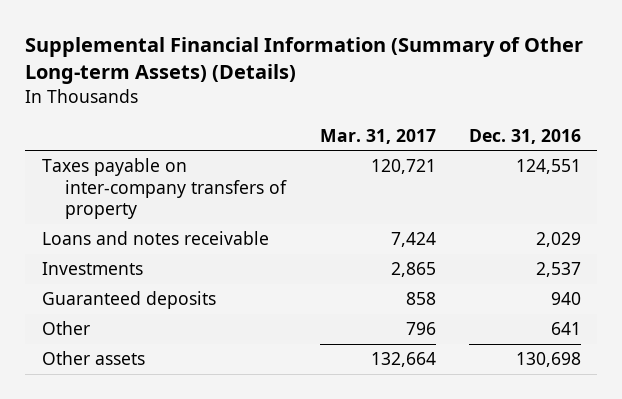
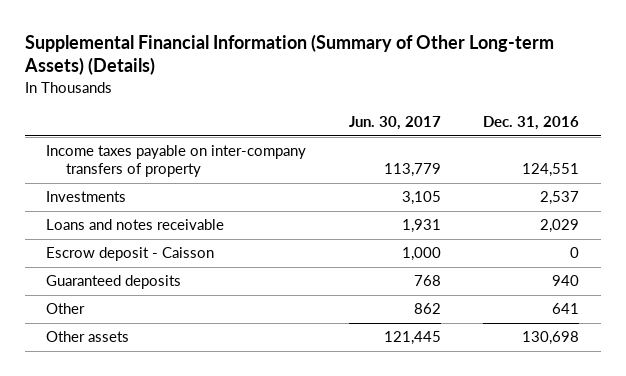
- | Mar. 31, 2017 | Dec. 31, 2016
+ | Jun. 30, 2017 | Dec. 31, 2016
- Taxes payable on inter-company transfers of property | 120,721 | 124,551
+ Income taxes payable on inter-company transfers of property | 113,779 | 124,551
moved down: Loans and notes receivable | 1,931 | 2,029
+ Escrow deposit - Caisson | 1,000 | 0

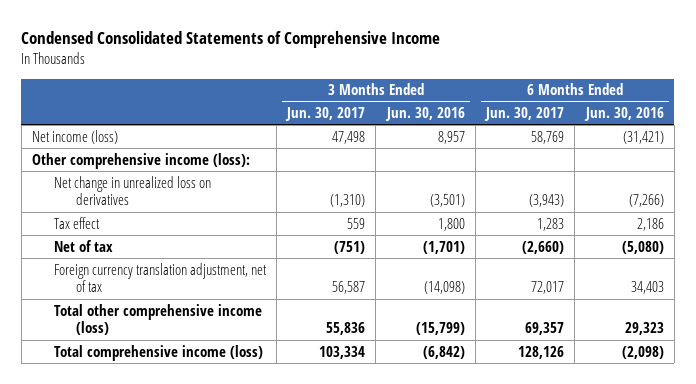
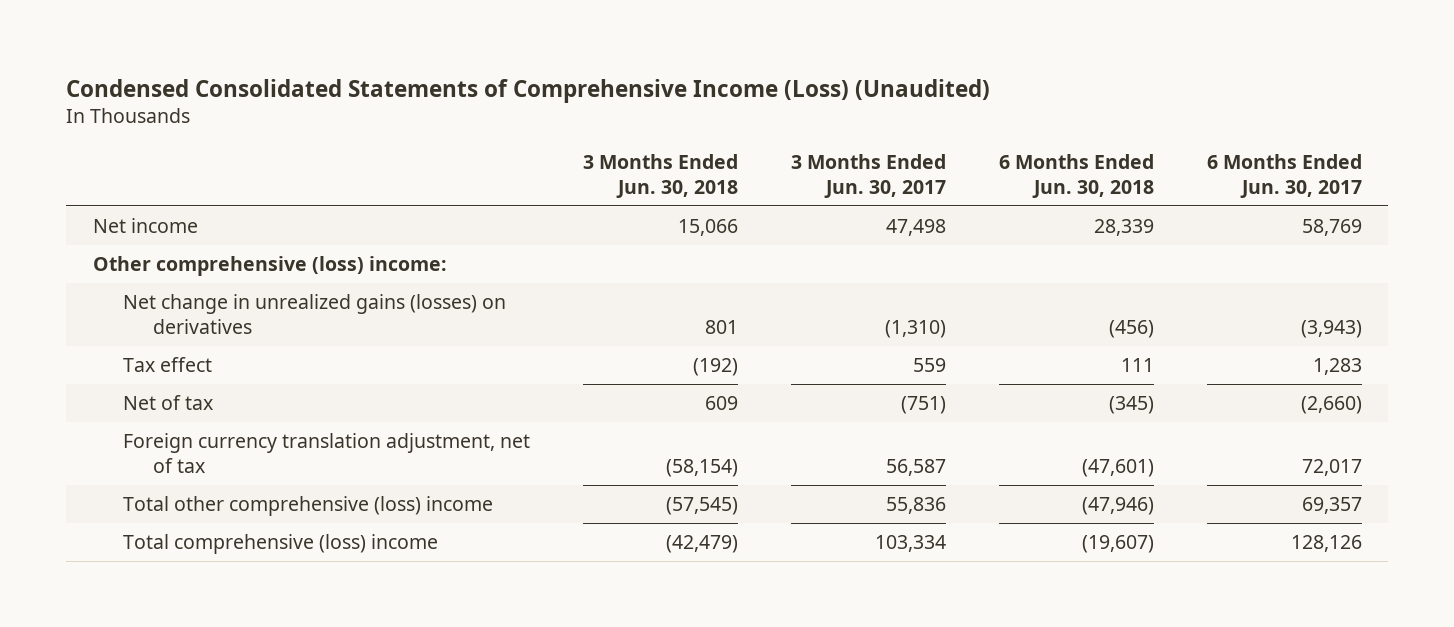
- Condensed Consolidated Statements of Comprehensive Income
+ Condensed Consolidated Statements of Comprehensive Income (Loss) (Unaudited)
- | 3 Months Ended Jun. 30, 2017 | 3 Months Ended Jun. 30, 2016 | 6 Months Ended Jun. 30, 2017 | 6 Months Ended Jun. 30, 2016
+ | 3 Months Ended Jun. 30, 2018 | 3 Months Ended Jun. 30, 2017 | 6 Months Ended Jun. 30, 2018 | 6 Months Ended Jun. 30, 2017
- Net income (loss) | 47,498 | 8,957 | 58,769 | (31,421)
- Other comprehensive income (loss):
- Net change in unrealized loss on derivatives | (1,310) | (3,501) | (3,943) | (7,266)
+ Net income | 15,066 | 47,498 | 28,339 | 58,769
+ Other comprehensive (loss) income:
+ Net change in unrealized gains (losses) on derivatives | 801 | (1,310) | (456) | (3,943)
- Total other comprehensive income (loss) | 55,836 | (15,799) | 69,357 | 29,323
- Total comprehensive income (loss) | 103,334 | (6,842) | 128,126 | (2,098)
+ Total other comprehensive (loss) income | (57,545) | 55,836 | (47,946) | 69,357
+ Total comprehensive (loss) income | (42,479) | 103,334 | (19,607) | 128,126

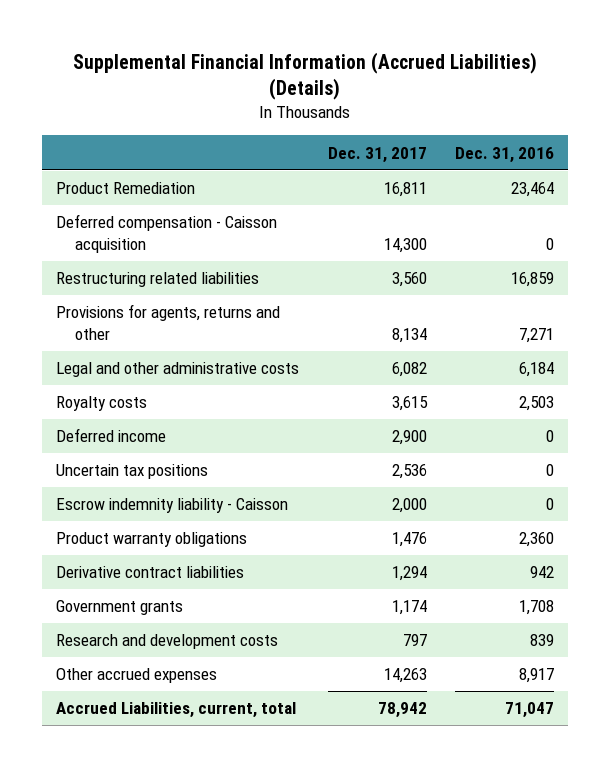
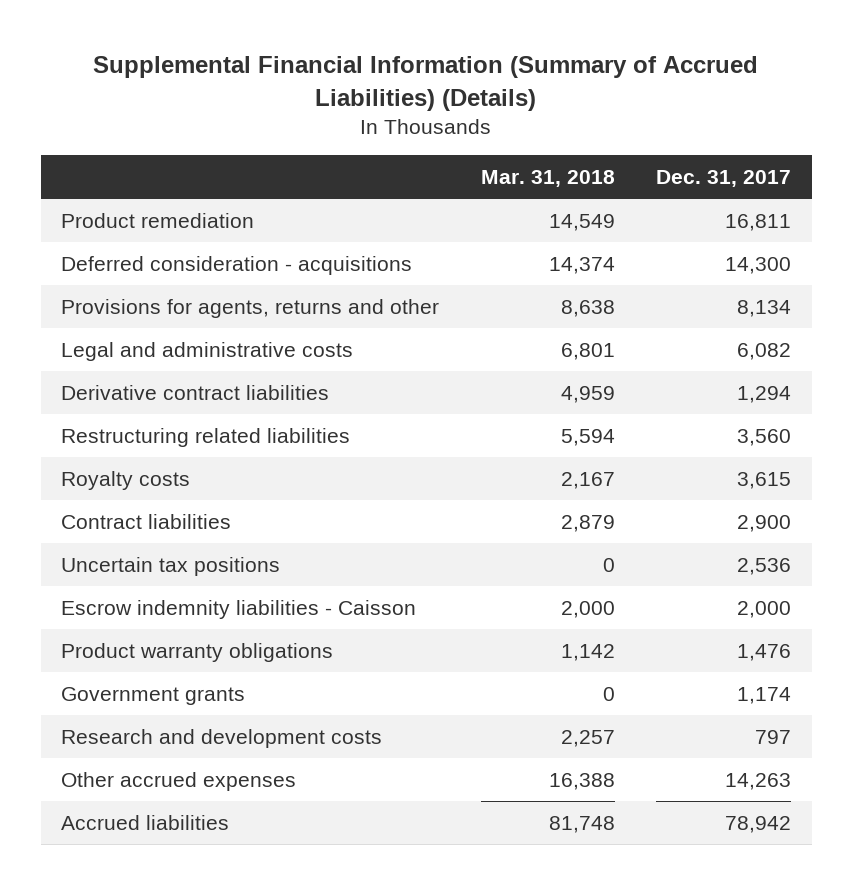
- Supplemental Financial Information (Accrued Liabilities) (Details)
+ Supplemental Financial Information (Summary of Accrued Liabilities) (Details)
- | Dec. 31, 2017 | Dec. 31, 2016
+ | Mar. 31, 2018 | Dec. 31, 2017
- Product Remediation | 16,811 | 23,464
- Deferred compensation - Caisson acquisition | 14,300 | 0
+ Product remediation | 14,549 | 16,811
+ Deferred consideration - acquisitions | 14,374 | 14,300
- Legal and other administrative costs | 6,082 | 6,184
+ Legal and administrative costs | 6,801 | 6,082
moved up: Derivative contract liabilities | 4,959 | 1,294
moved down: Restructuring related liabilities | 5,594 | 3,560
- Deferred income | 2,900 | 0
+ Contract liabilities | 2,879 | 2,900
- Escrow indemnity liability - Caisson | 2,000 | 0
+ Escrow indemnity liabilities - Caisson | 2,000 | 2,000
- Accrued Liabilities, current, total | 78,942 | 71,047
+ Accrued liabilities | 81,748 | 78,942

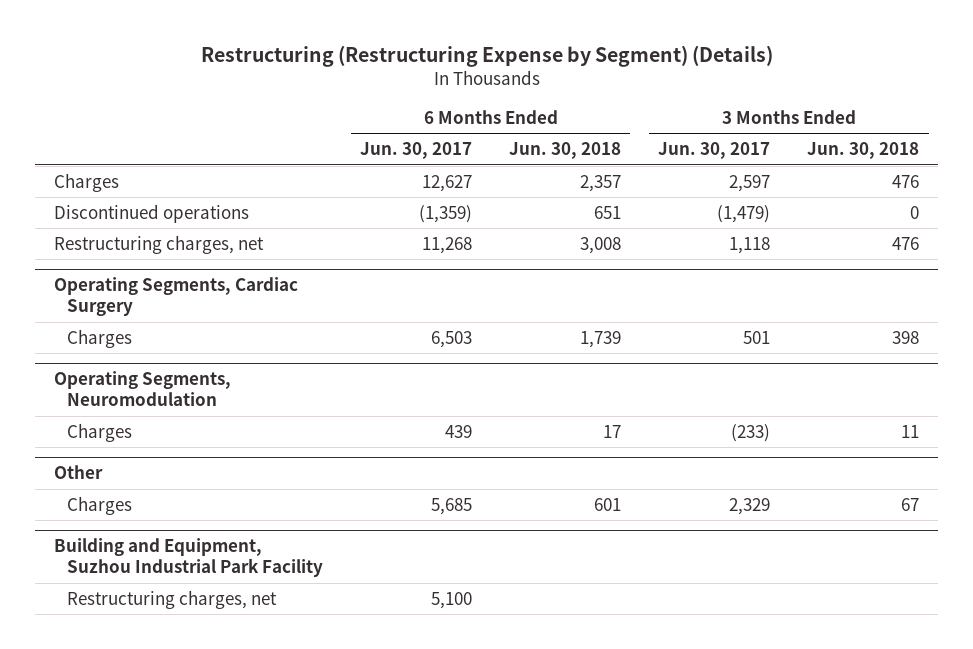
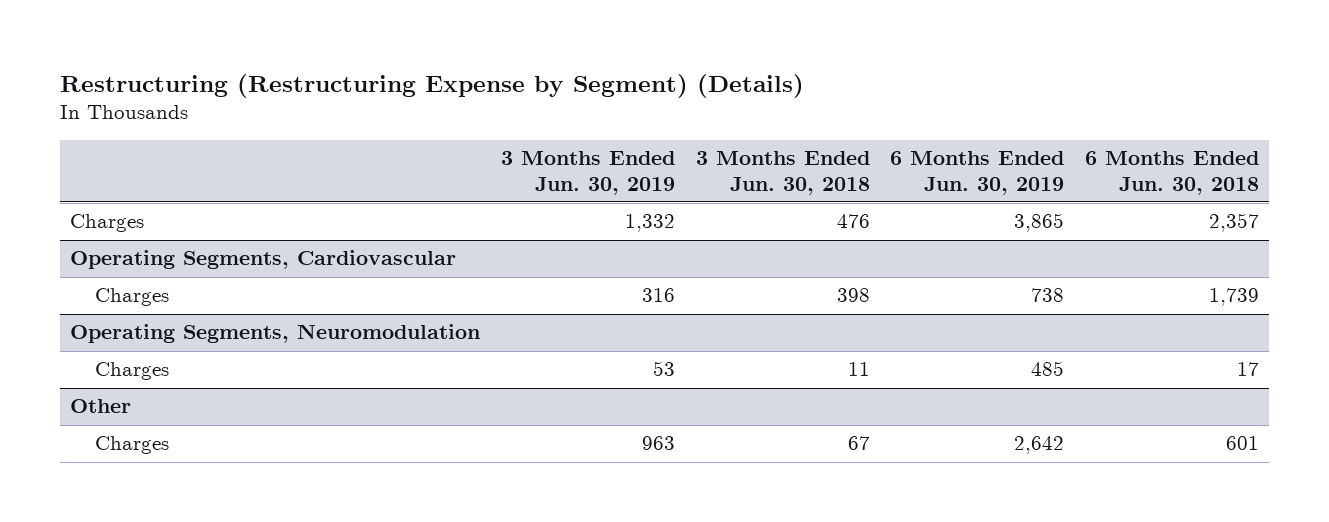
- | 6 Months Ended Jun. 30, 2017 | 6 Months Ended Jun. 30, 2018 | 3 Months Ended Jun. 30, 2017 | 3 Months Ended Jun. 30, 2018
+ | 3 Months Ended Jun. 30, 2019 | 3 Months Ended Jun. 30, 2018 | 6 Months Ended Jun. 30, 2019 | 6 Months Ended Jun. 30, 2018
- Discontinued operations | (1,359) | 651 | (1,479) | 0
- Restructuring charges, net | 11,268 | 3,008 | 1,118 | 476
- Operating Segments, Cardiac Surgery
+ Operating Segments, Cardiovascular
- Building and Equipment, Suzhou Industrial Park Facility
- Restructuring charges, net | 5,100 | | |

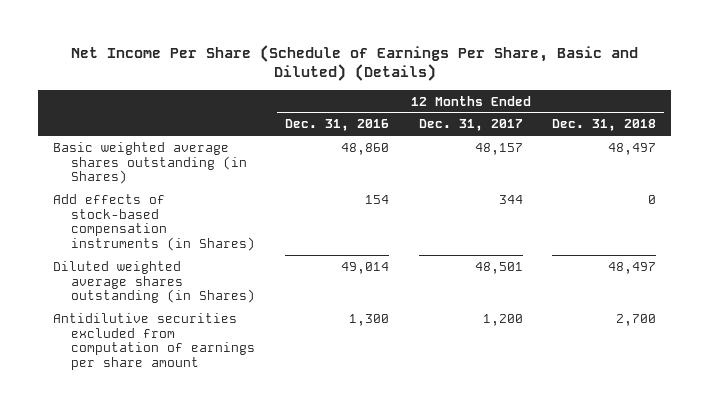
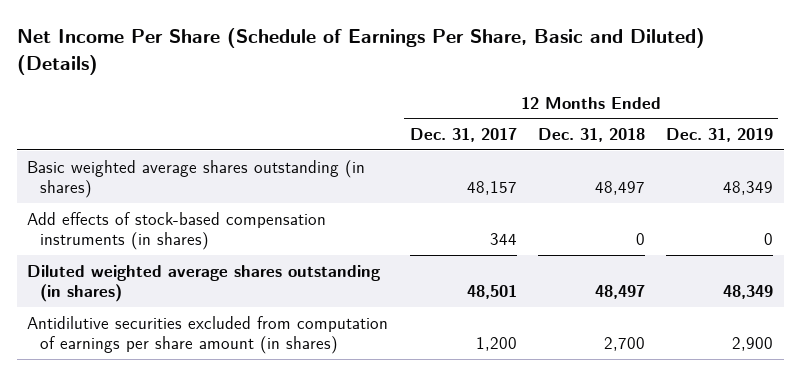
- | 12 Months Ended Dec. 31, 2016 | 12 Months Ended Dec. 31, 2017 | 12 Months Ended Dec. 31, 2018
+ | 12 Months Ended Dec. 31, 2017 | 12 Months Ended Dec. 31, 2018 | 12 Months Ended Dec. 31, 2019
- Basic weighted average shares outstanding (in Shares) | 48,860 | 48,157 | 48,497
- Add effects of stock-based compensation instruments (in Shares) | 154 | 344 | 0
- Diluted weighted average shares outstanding (in Shares) | 49,014 | 48,501 | 48,497
- Antidilutive securities excluded from computation of earnings per share amount | 1,300 | 1,200 | 2,700
+ Basic weighted average shares outstanding (in shares) | 48,157 | 48,497 | 48,349
+ Add effects of stock-based compensation instruments (in shares) | 344 | 0 | 0
+ Diluted weighted average shares outstanding (in shares) | 48,501 | 48,497 | 48,349
+ Antidilutive securities excluded from computation of earnings per share amount (in shares) | 1,200 | 2,700 | 2,900

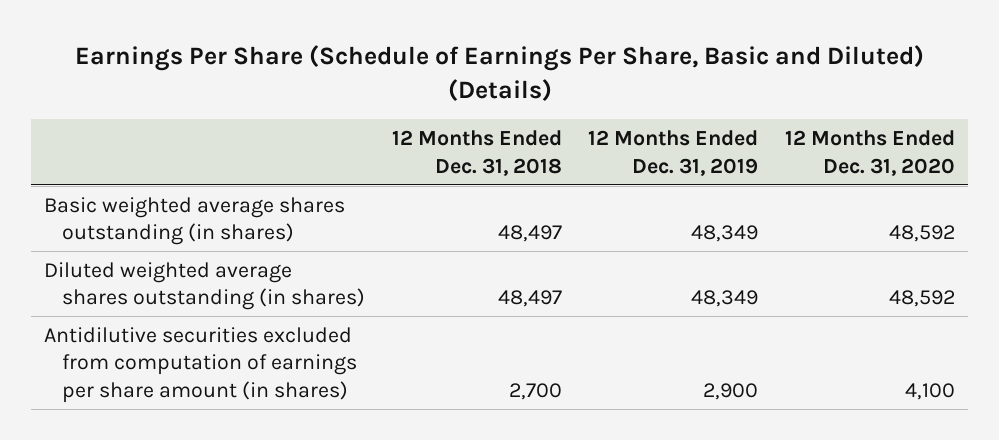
- Net Income Per Share (Schedule of Earnings Per Share, Basic and Diluted) (Details)
+ Earnings Per Share (Schedule of Earnings Per Share, Basic and Diluted) (Details)
- | 12 Months Ended Dec. 31, 2017 | 12 Months Ended Dec. 31, 2018 | 12 Months Ended Dec. 31, 2019
+ | 12 Months Ended Dec. 31, 2018 | 12 Months Ended Dec. 31, 2019 | 12 Months Ended Dec. 31, 2020
- Add effects of stock-based compensation instruments (in shares) | 344 | 0 | 0

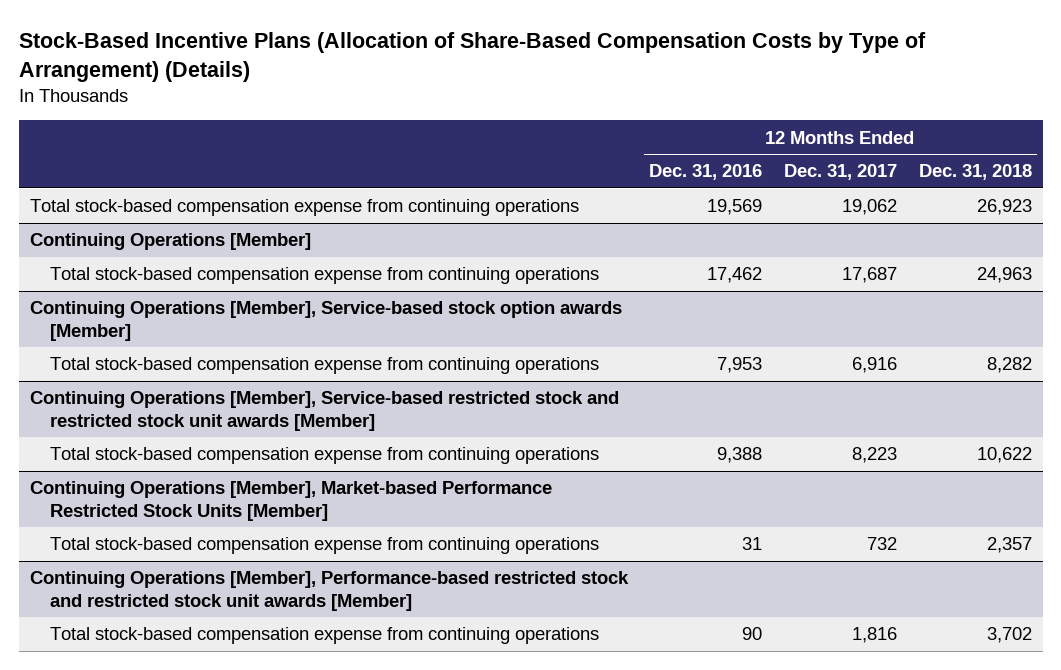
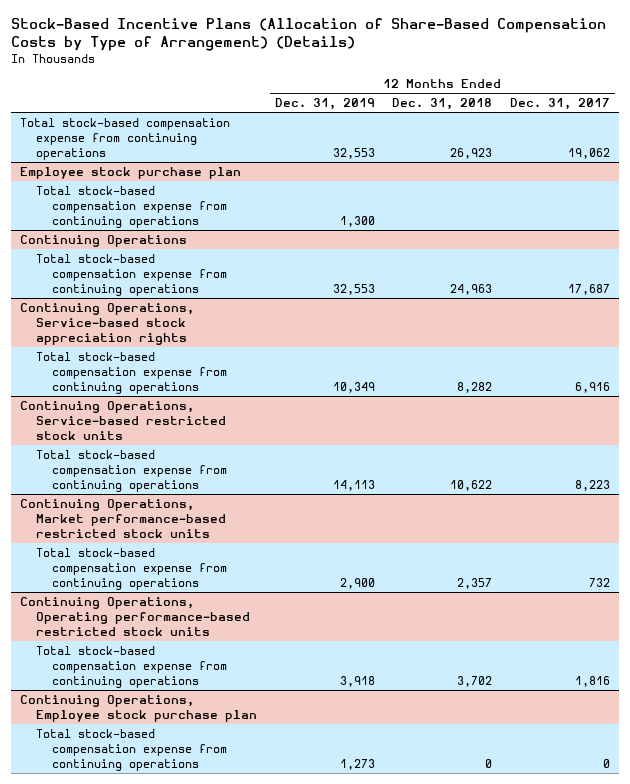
- | 12 Months Ended Dec. 31, 2016 | 12 Months Ended Dec. 31, 2017 | 12 Months Ended Dec. 31, 2018
+ | 12 Months Ended Dec. 31, 2019 | 12 Months Ended Dec. 31, 2018 | 12 Months Ended Dec. 31, 2017
- Continuing Operations [Member]
+ Employee stock purchase plan
+ Total stock-based compensation expense from continuing operations | 1,300 | |
+ Continuing Operations
- Continuing Operations [Member], Service-based stock option awards [Member]
+ Continuing Operations, Service-based stock appreciation rights
- Continuing Operations [Member], Service-based restricted stock and restricted stock unit awards [Member]
+ Continuing Operations, Service-based restricted stock units
- Continuing Operations [Member], Market-based Performance Restricted Stock Units [Member]
+ Continuing Operations, Market performance-based restricted stock units
- Continuing Operations [Member], Performance-based restricted stock and restricted stock unit awards [Member]
+ Continuing Operations, Operating performance-based restricted stock units
+ Continuing Operations, Employee stock purchase plan
+ Total stock-based compensation expense from continuing operations | 1,273 | 0 | 0

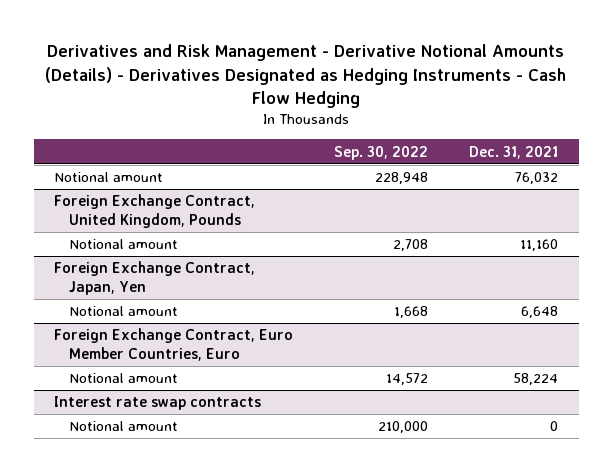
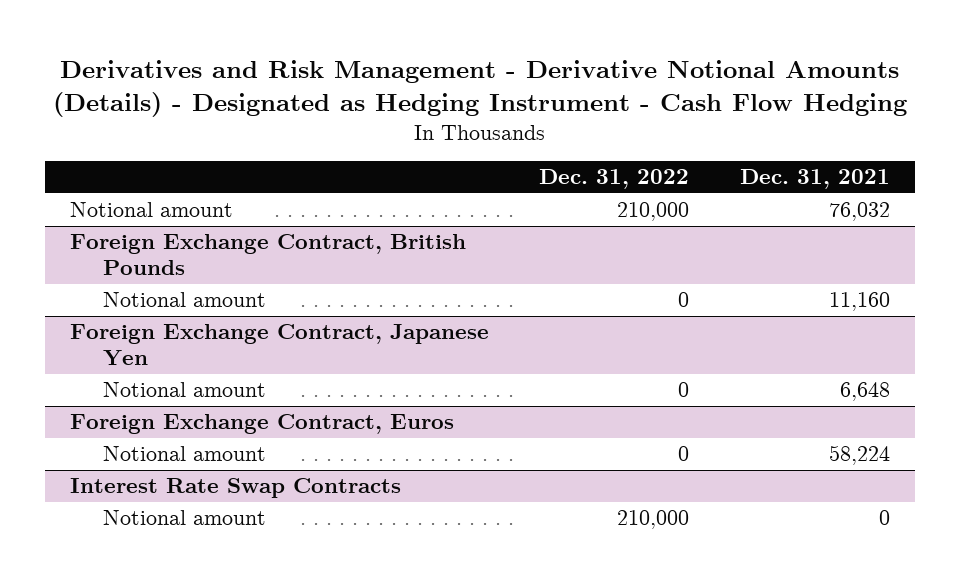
- Derivatives and Risk Management - Derivative Notional Amounts (Details) - Derivatives Designated as Hedging Instruments - Cash Flow Hedging
+ Derivatives and Risk Management - Derivative Notional Amounts (Details) - Designated as Hedging Instrument - Cash Flow Hedging
- | Sep. 30, 2022 | Dec. 31, 2021
+ | Dec. 31, 2022 | Dec. 31, 2021
- Foreign Exchange Contract, United Kingdom, Pounds
+ Foreign Exchange Contract, British Pounds
- Foreign Exchange Contract, Japan, Yen
+ Foreign Exchange Contract, Japanese Yen
- Foreign Exchange Contract, Euro Member Countries, Euro
+ Foreign Exchange Contract, Euros
- Interest rate swap contracts
+ Interest Rate Swap Contracts

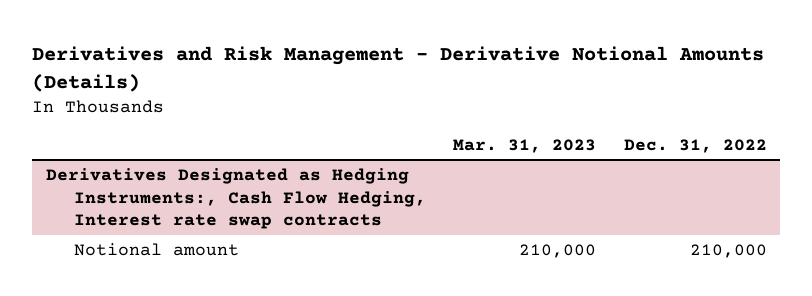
- Derivatives and Risk Management - Derivative Notional Amounts (Details) - Designated as Hedging Instrument - Cash Flow Hedging
+ Derivatives and Risk Management - Derivative Notional Amounts (Details)
- | Dec. 31, 2022 | Dec. 31, 2021
+ | Mar. 31, 2023 | Dec. 31, 2022
- Notional amount | 210,000 | 76,032
- Foreign Exchange Contract, British Pounds
- Notional amount | 0 | 11,160
- Foreign Exchange Contract, Japanese Yen
- Notional amount | 0 | 6,648
- Foreign Exchange Contract, Euros
- Notional amount | 0 | 58,224
- Interest Rate Swap Contracts
+ Derivatives Designated as Hedging Instruments:, Cash Flow Hedging, Interest rate swap contracts

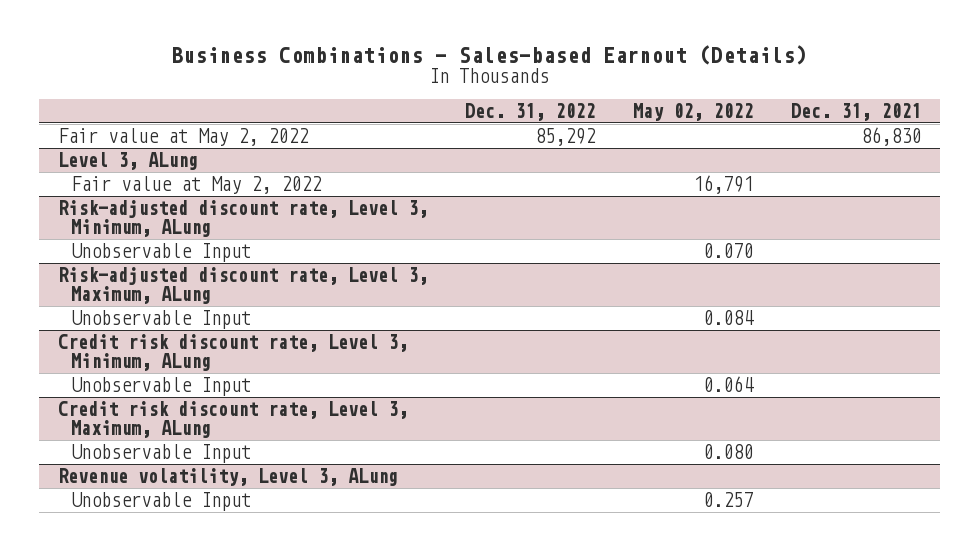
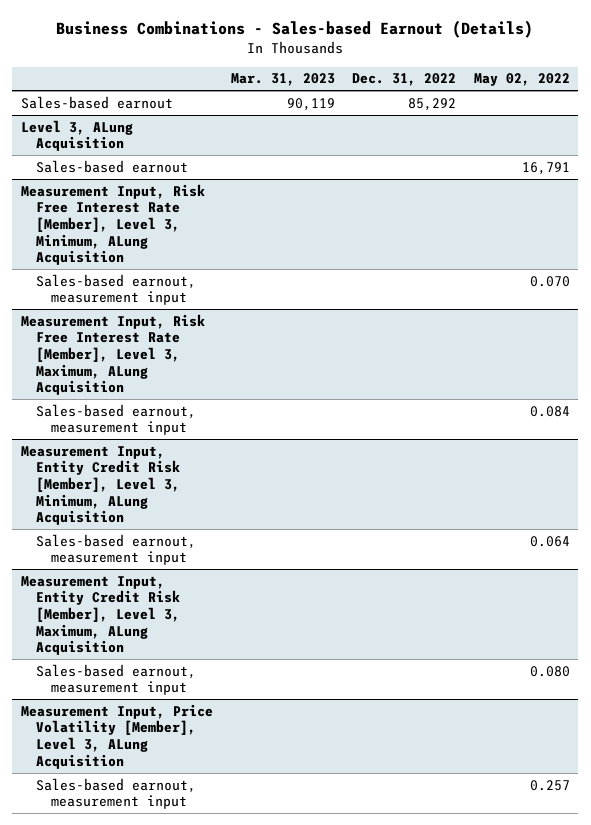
- | Dec. 31, 2022 | May 02, 2022 | Dec. 31, 2021
+ | Mar. 31, 2023 | Dec. 31, 2022 | May 02, 2022
- Fair value at May 2, 2022 | 85,292 | | 86,830
- Level 3, ALung
- Fair value at May 2, 2022 | | 16,791 |
- Risk-adjusted discount rate, Level 3, Minimum, ALung
- Unobservable Input | | 0.070 |
- Risk-adjusted discount rate, Level 3, Maximum, ALung
- Unobservable Input | | 0.084 |
- Credit risk discount rate, Level 3, Minimum, ALung
- Unobservable Input | | 0.064 |
- Credit risk discount rate, Level 3, Maximum, ALung
- Unobservable Input | | 0.080 |
- Revenue volatility, Level 3, ALung
- Unobservable Input | | 0.257 |
+ Sales-based earnout | 90,119 | 85,292 |
+ Level 3, ALung Acquisition
+ Sales-based earnout | | | 16,791
+ Measurement Input, Risk Free Interest Rate [Member], Level 3, Minimum, ALung Acquisition
+ Sales-based earnout, measurement input | | | 0.070
+ Measurement Input, Risk Free Interest Rate [Member], Level 3, Maximum, ALung Acquisition
+ Sales-based earnout, measurement input | | | 0.084
+ Measurement Input, Entity Credit Risk [Member], Level 3, Minimum, ALung Acquisition
+ Sales-based earnout, measurement input | | | 0.064
+ Measurement Input, Entity Credit Risk [Member], Level 3, Maximum, ALung Acquisition
+ Sales-based earnout, measurement input | | | 0.080
+ Measurement Input, Price Volatility [Member], Level 3, ALung Acquisition
+ Sales-based earnout, measurement input | | | 0.257

